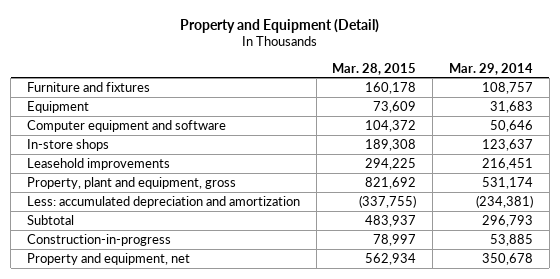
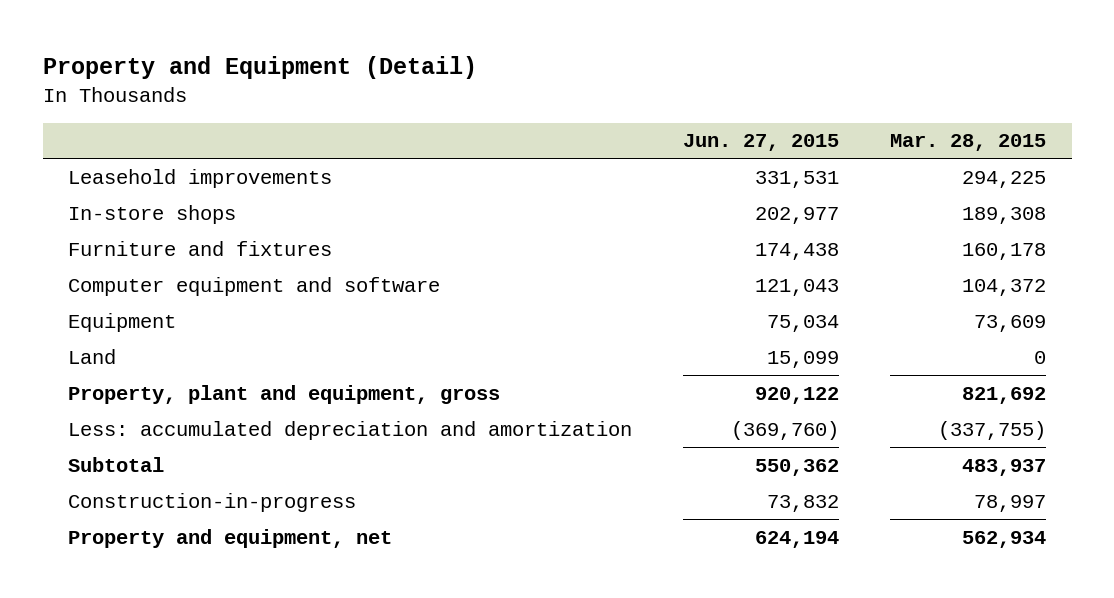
- | Mar. 28, 2015 | Mar. 29, 2014
+ | Jun. 27, 2015 | Mar. 28, 2015
moved up: Leasehold improvements | 331,531 | 294,225
moved up: In-store shops | 202,977 | 189,308
moved down: Equipment | 75,034 | 73,609
+ Land | 15,099 | 0

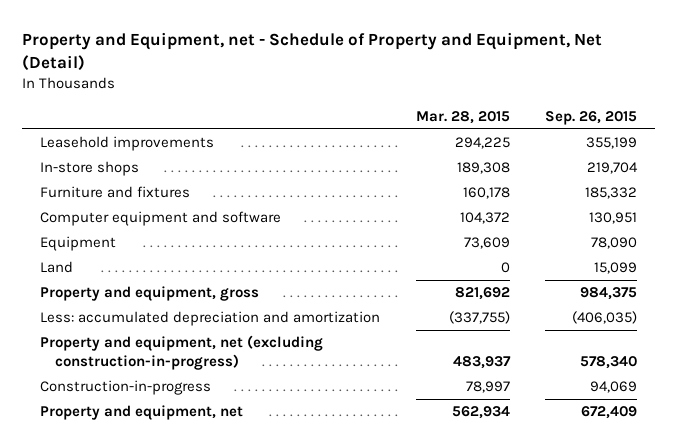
- Property and Equipment (Detail)
+ Property and Equipment, net - Schedule of Property and Equipment, Net (Detail)
- | Jun. 27, 2015 | Mar. 28, 2015
+ | Mar. 28, 2015 | Sep. 26, 2015
- Property, plant and equipment, gross | 920,122 | 821,692
+ Property and equipment, gross | 821,692 | 984,375
- Subtotal | 550,362 | 483,937
+ Property and equipment, net (excluding construction-in-progress) | 483,937 | 578,340

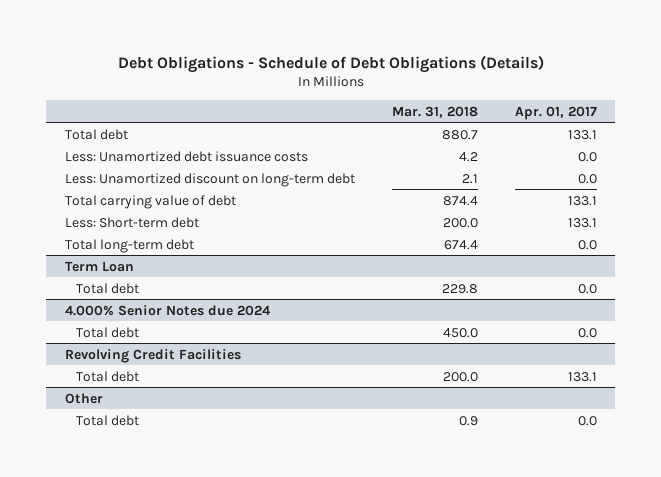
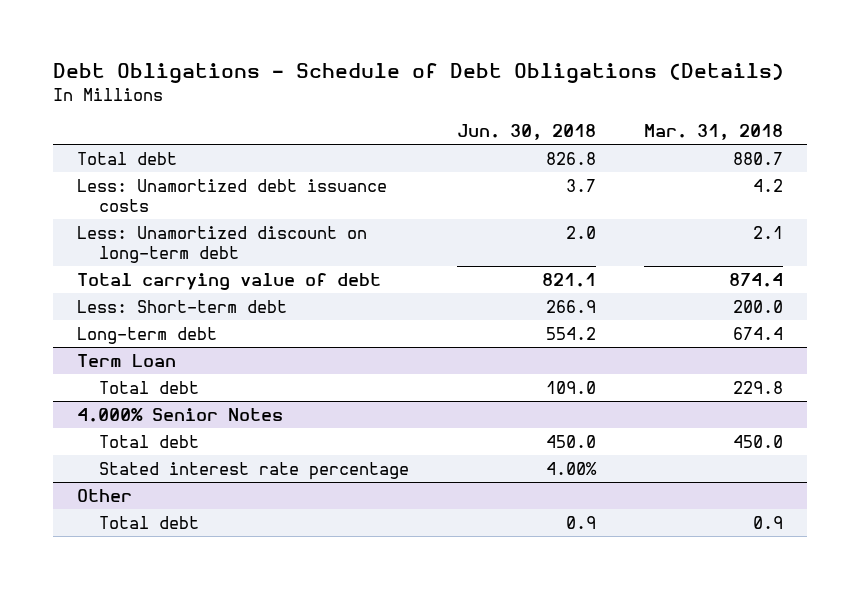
- | Mar. 31, 2018 | Apr. 01, 2017
+ | Jun. 30, 2018 | Mar. 31, 2018
- Total long-term debt | 674.4 | 0.0
+ Long-term debt | 554.2 | 674.4
- 4.000% Senior Notes due 2024
+ 4.000% Senior Notes
- Revolving Credit Facilities
- Total debt | 200.0 | 133.1
+ Stated interest rate percentage | 4.00% |

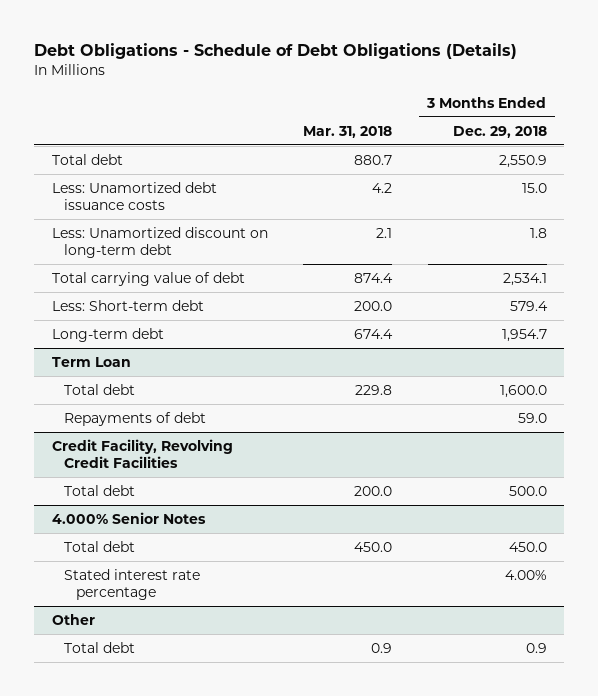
- | Jun. 30, 2018 | Mar. 31, 2018
+ | Mar. 31, 2018 | 3 Months Ended Dec. 29, 2018
@ Term Loan
+ Repayments of debt | | 59.0
+ Credit Facility, Revolving Credit Facilities
+ Total debt | 200.0 | 500.0

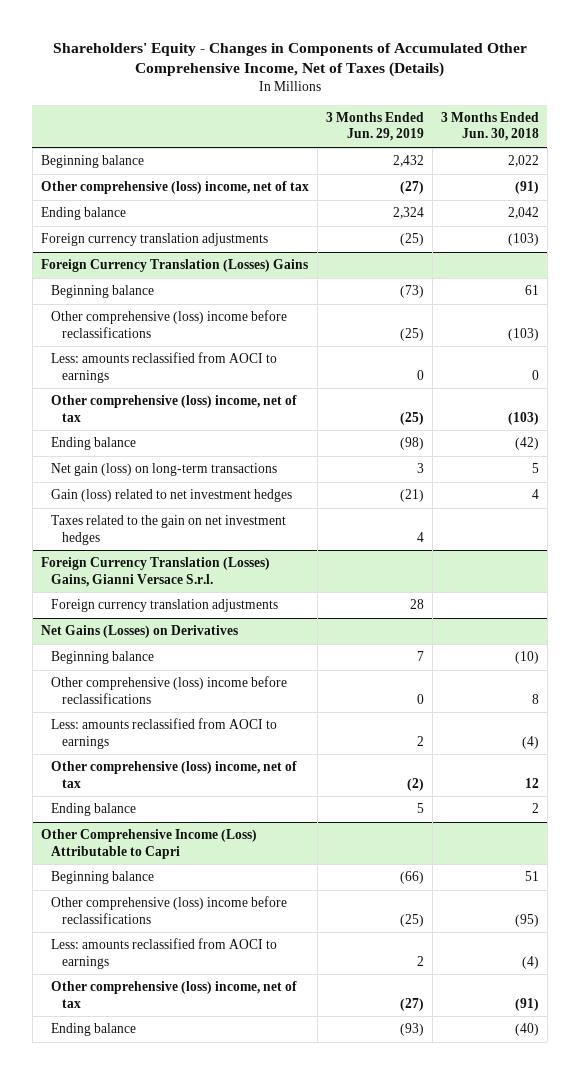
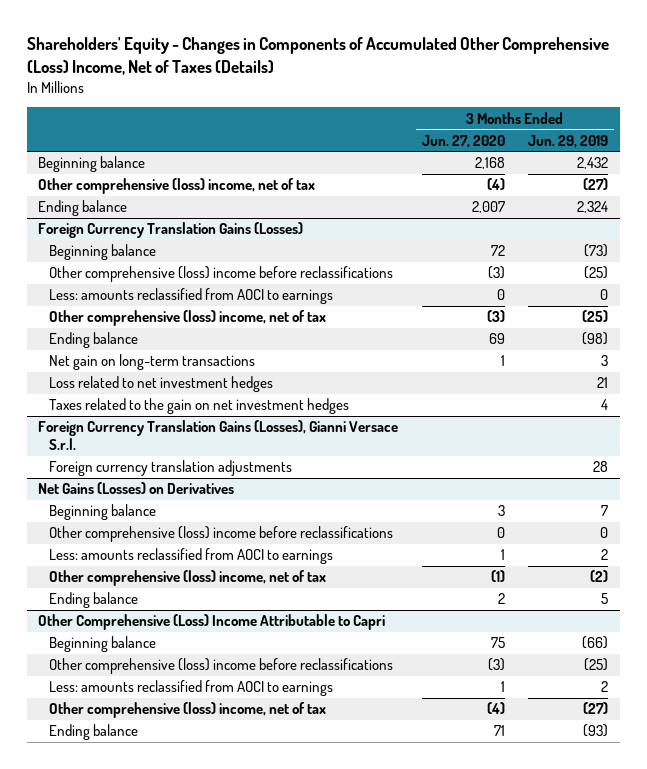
- Shareholders' Equity - Changes in Components of Accumulated Other Comprehensive Income, Net of Taxes (Details)
+ Shareholders' Equity - Changes in Components of Accumulated Other Comprehensive (Loss) Income, Net of Taxes (Details)
- | 3 Months Ended Jun. 29, 2019 | 3 Months Ended Jun. 30, 2018
+ | 3 Months Ended Jun. 27, 2020 | 3 Months Ended Jun. 29, 2019
- Foreign currency translation adjustments | (25) | (103)
- Foreign Currency Translation (Losses) Gains
+ Foreign Currency Translation Gains (Losses)
- Net gain (loss) on long-term transactions | 3 | 5
- Gain (loss) related to net investment hedges | (21) | 4
+ Net gain on long-term transactions | 1 | 3
+ Loss related to net investment hedges | | 21
- Foreign Currency Translation (Losses) Gains, Gianni Versace S.r.l.
+ Foreign Currency Translation Gains (Losses), Gianni Versace S.r.l.
- Other Comprehensive Income (Loss) Attributable to Capri
+ Other Comprehensive (Loss) Income Attributable to Capri

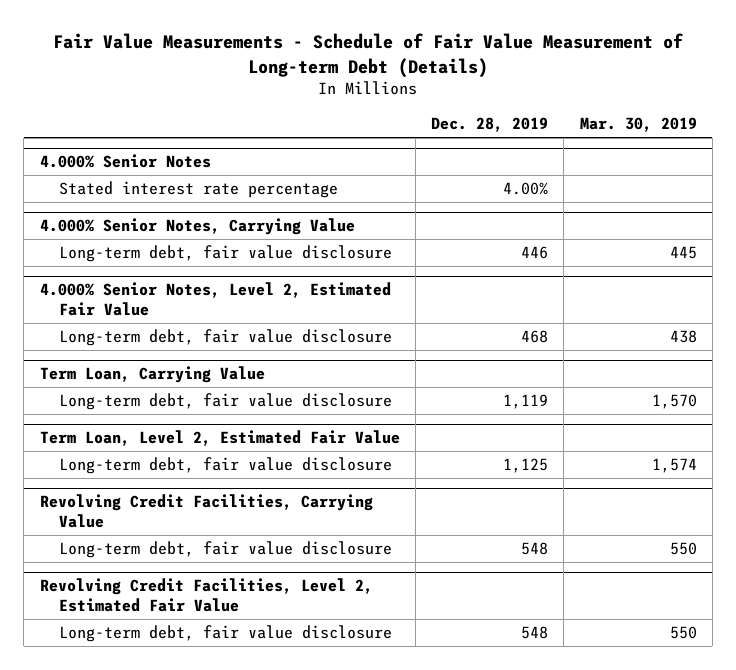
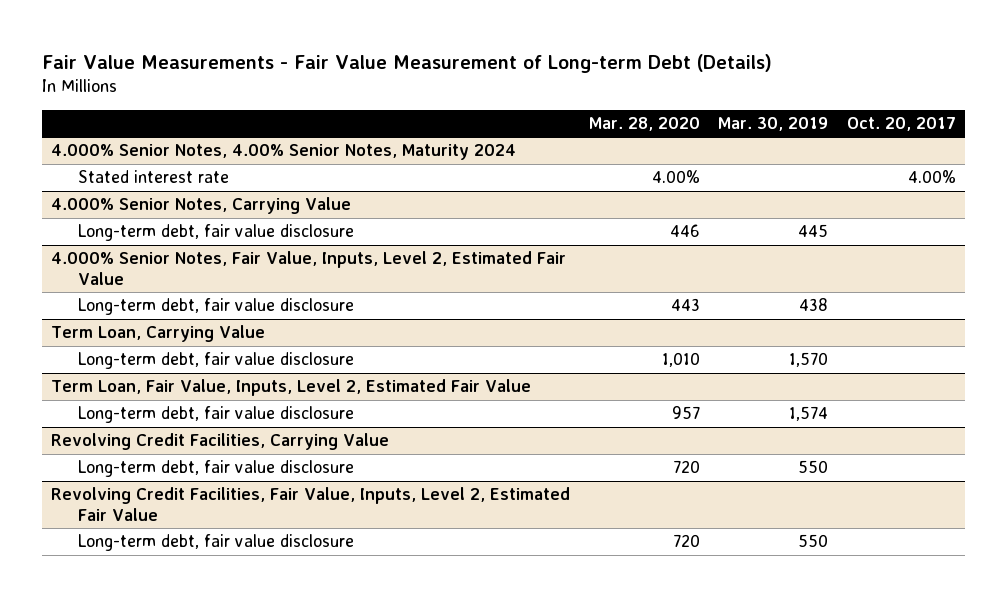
- Fair Value Measurements - Schedule of Fair Value Measurement of Long-term Debt (Details)
+ Fair Value Measurements - Fair Value Measurement of Long-term Debt (Details)
- | Dec. 28, 2019 | Mar. 30, 2019
+ | Mar. 28, 2020 | Mar. 30, 2019 | Oct. 20, 2017
- 4.000% Senior Notes
- Stated interest rate percentage | 4.00% |
+ 4.000% Senior Notes, 4.00% Senior Notes, Maturity 2024
+ Stated interest rate | 4.00% | | 4.00%
- 4.000% Senior Notes, Level 2, Estimated Fair Value
+ 4.000% Senior Notes, Fair Value, Inputs, Level 2, Estimated Fair Value
- Term Loan, Level 2, Estimated Fair Value
+ Term Loan, Fair Value, Inputs, Level 2, Estimated Fair Value
- Revolving Credit Facilities, Level 2, Estimated Fair Value
+ Revolving Credit Facilities, Fair Value, Inputs, Level 2, Estimated Fair Value

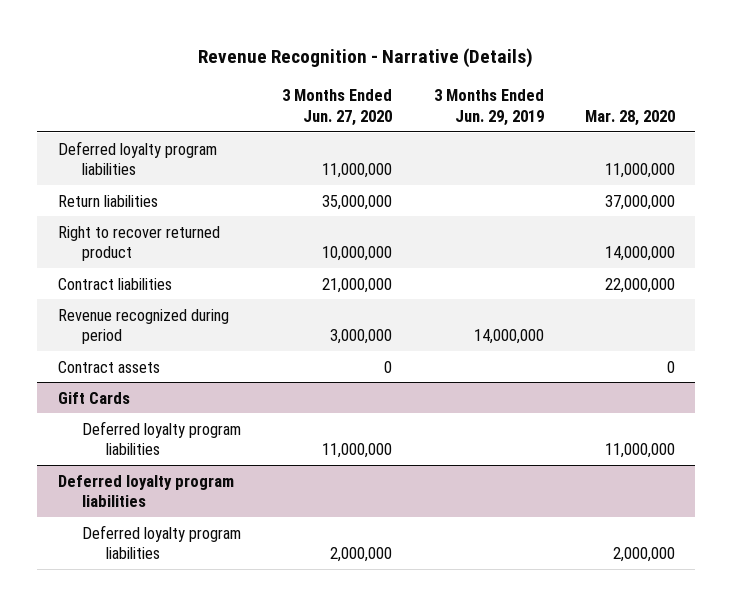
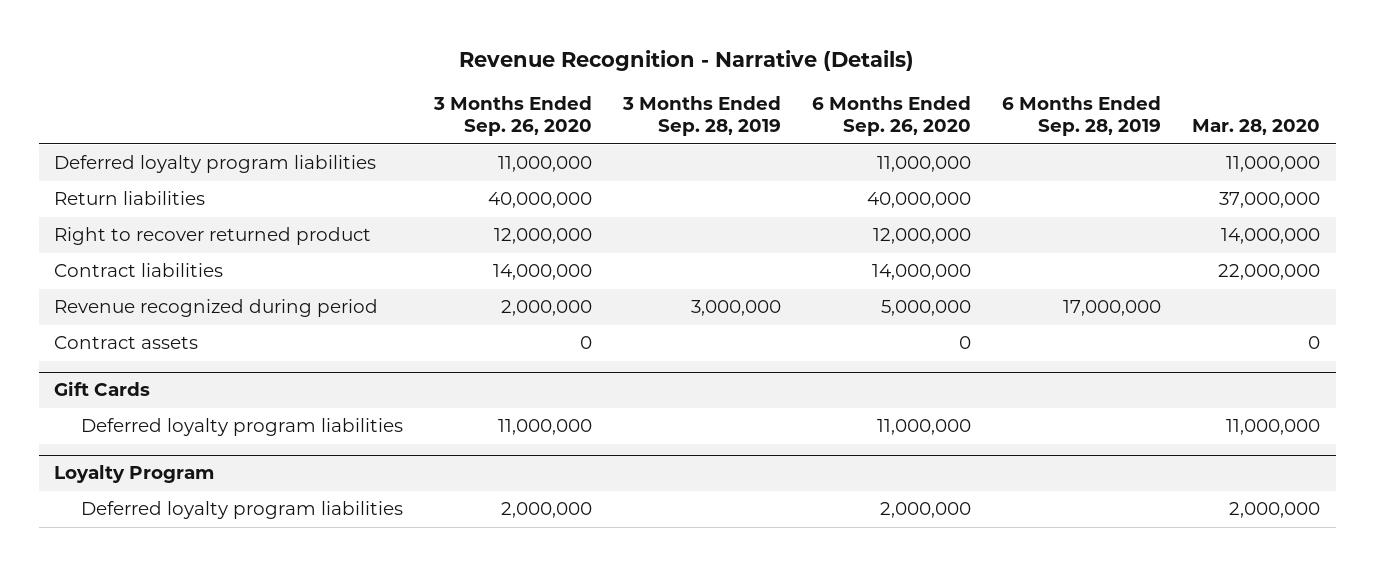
- | 3 Months Ended Jun. 27, 2020 | 3 Months Ended Jun. 29, 2019 | Mar. 28, 2020
+ | 3 Months Ended Sep. 26, 2020 | 3 Months Ended Sep. 28, 2019 | 6 Months Ended Sep. 26, 2020 | 6 Months Ended Sep. 28, 2019 | Mar. 28, 2020
- Deferred loyalty program liabilities
+ Loyalty Program

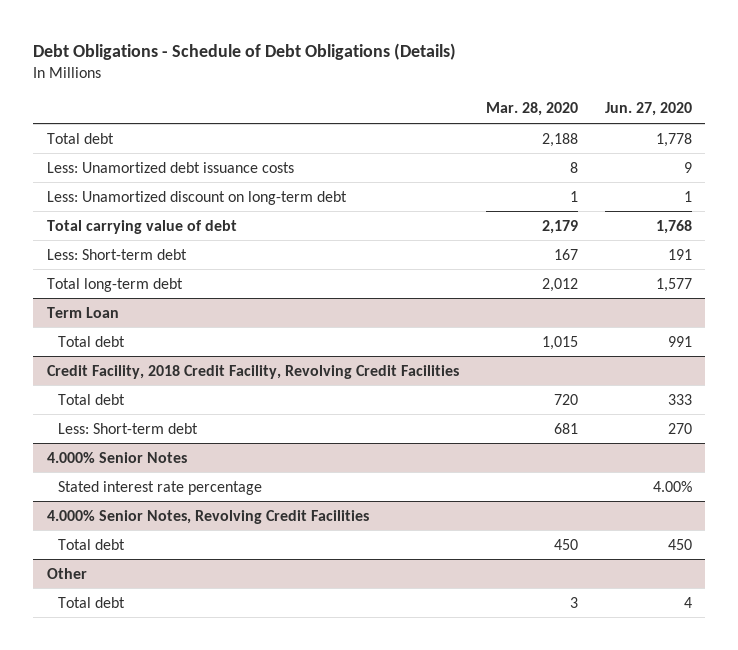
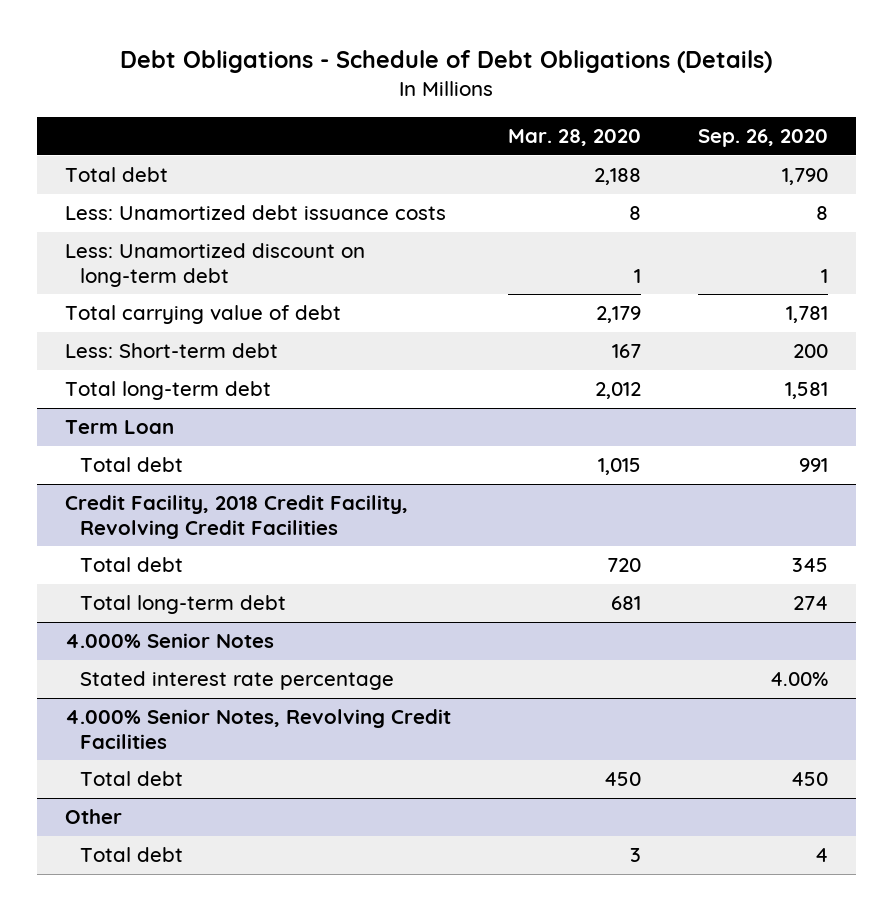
- | Mar. 28, 2020 | Jun. 27, 2020
+ | Mar. 28, 2020 | Sep. 26, 2020
@ Credit Facility, 2018 Credit Facility, Revolving Credit Facilities
- Less: Short-term debt | 681 | 270
+ Total long-term debt | 681 | 274

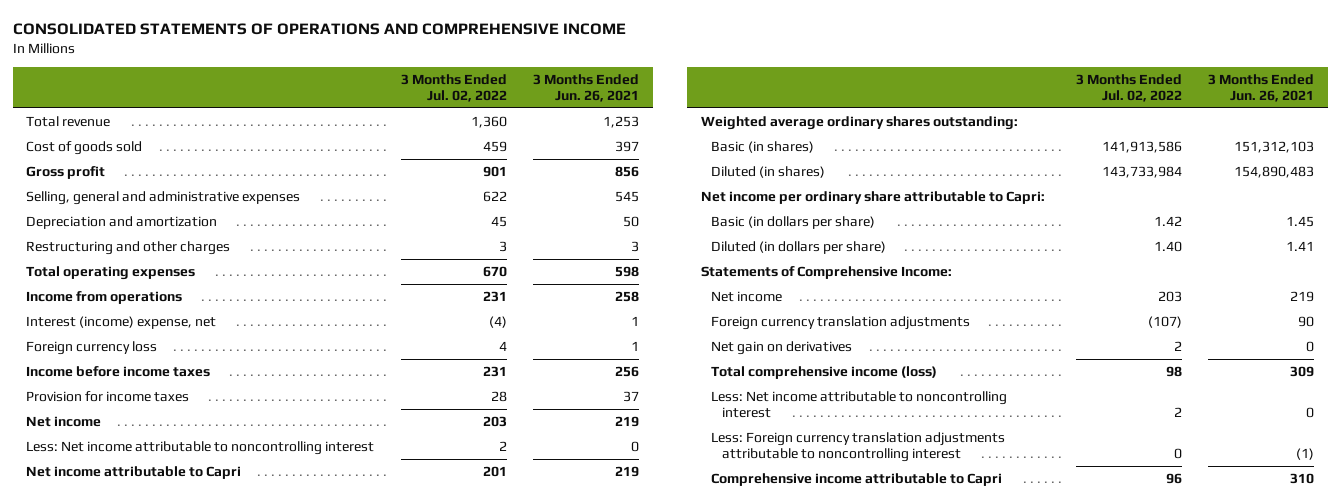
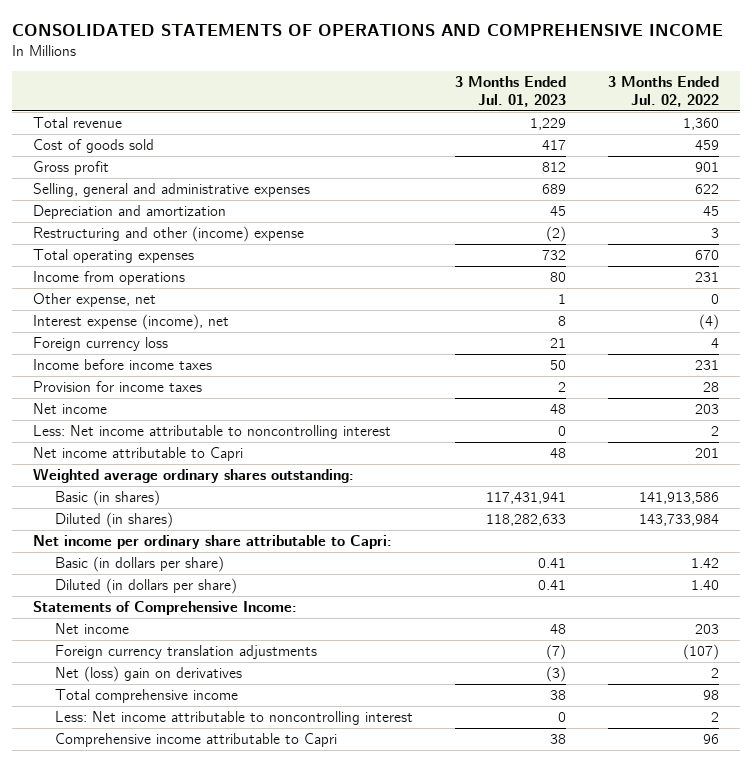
- | 3 Months Ended Jul. 02, 2022 | 3 Months Ended Jun. 26, 2021
+ | 3 Months Ended Jul. 01, 2023 | 3 Months Ended Jul. 02, 2022
- Restructuring and other charges | 3 | 3
+ Restructuring and other (income) expense | (2) | 3
- Interest (income) expense, net | (4) | 1
+ Other expense, net | 1 | 0
+ Interest expense (income), net | 8 | (4)
- Net gain on derivatives | 2 | 0
- Total comprehensive income (loss) | 98 | 309
+ Net (loss) gain on derivatives | (3) | 2
+ Total comprehensive income | 38 | 98
- Less: Foreign currency translation adjustments attributable to noncontrolling interest | 0 | (1)

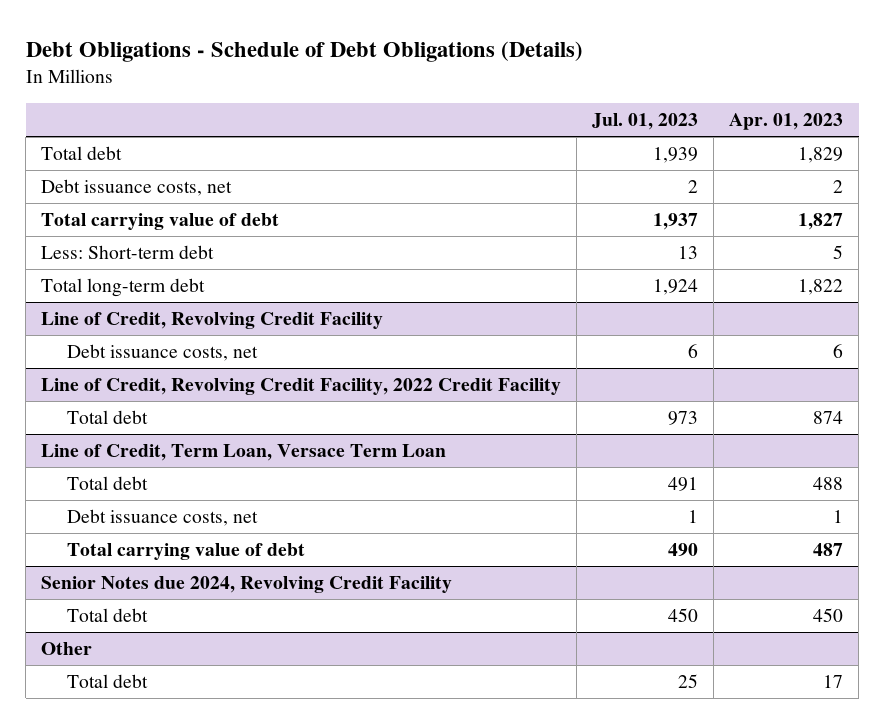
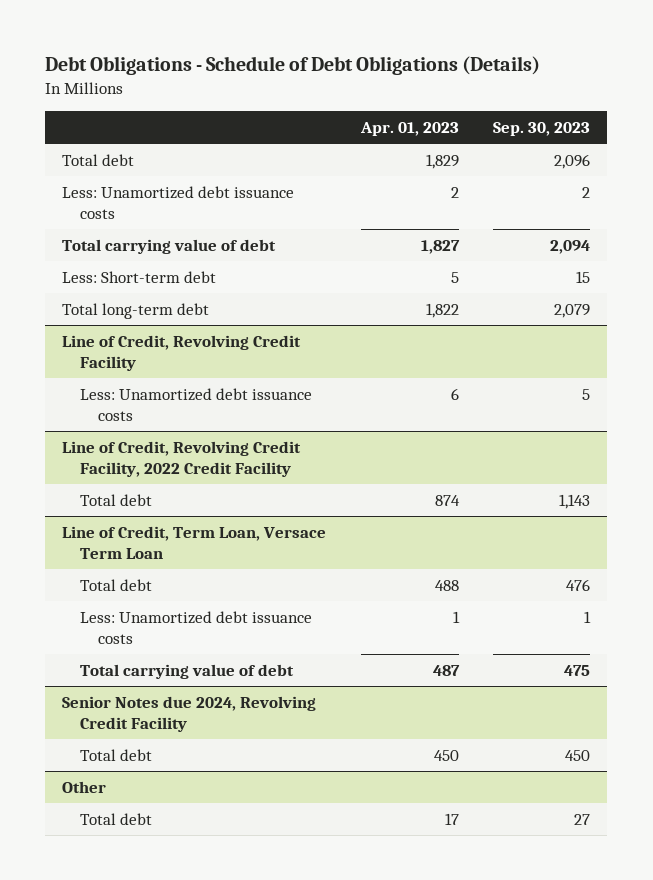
- | Jul. 01, 2023 | Apr. 01, 2023
+ | Apr. 01, 2023 | Sep. 30, 2023
- Debt issuance costs, net | 2 | 2
+ Less: Unamortized debt issuance costs | 2 | 2
@ Line of Credit, Revolving Credit Facility
- Debt issuance costs, net | 6 | 6
+ Less: Unamortized debt issuance costs | 6 | 5
@ Line of Credit, Term Loan, Versace Term Loan
- Debt issuance costs, net | 1 | 1
+ Less: Unamortized debt issuance costs | 1 | 1

